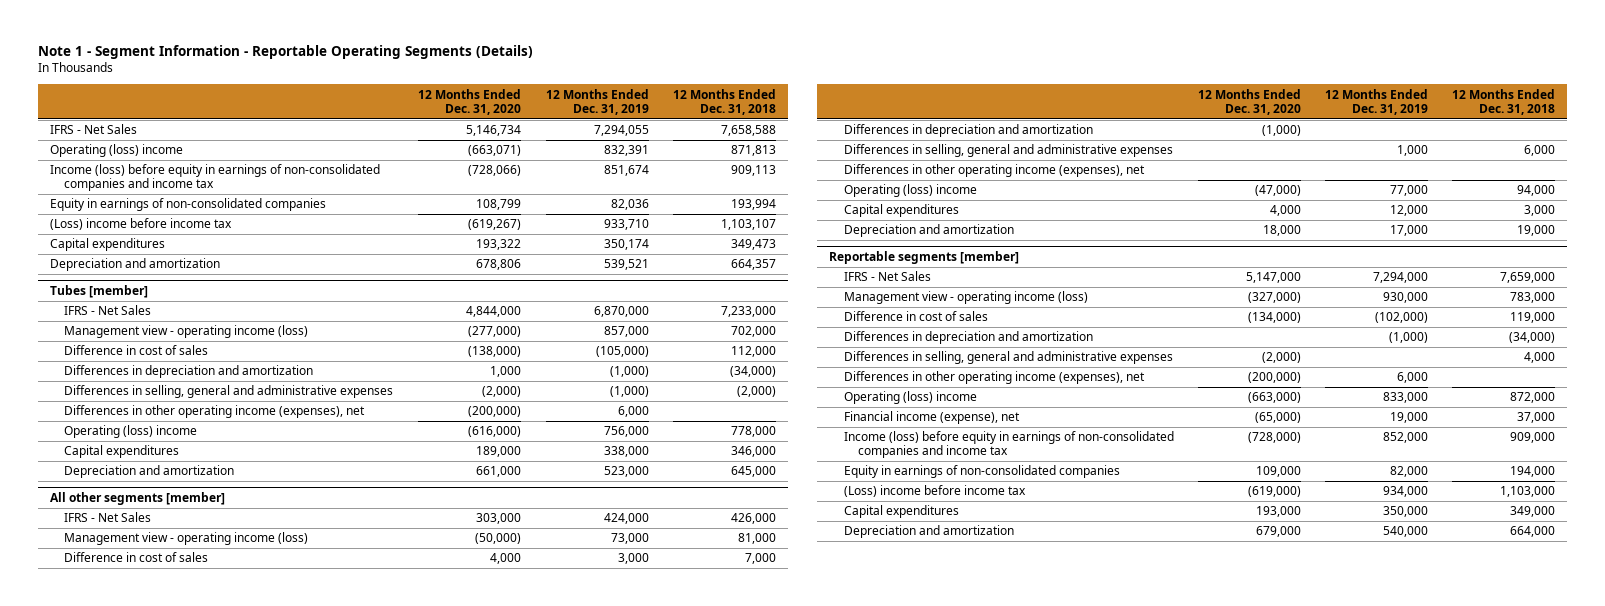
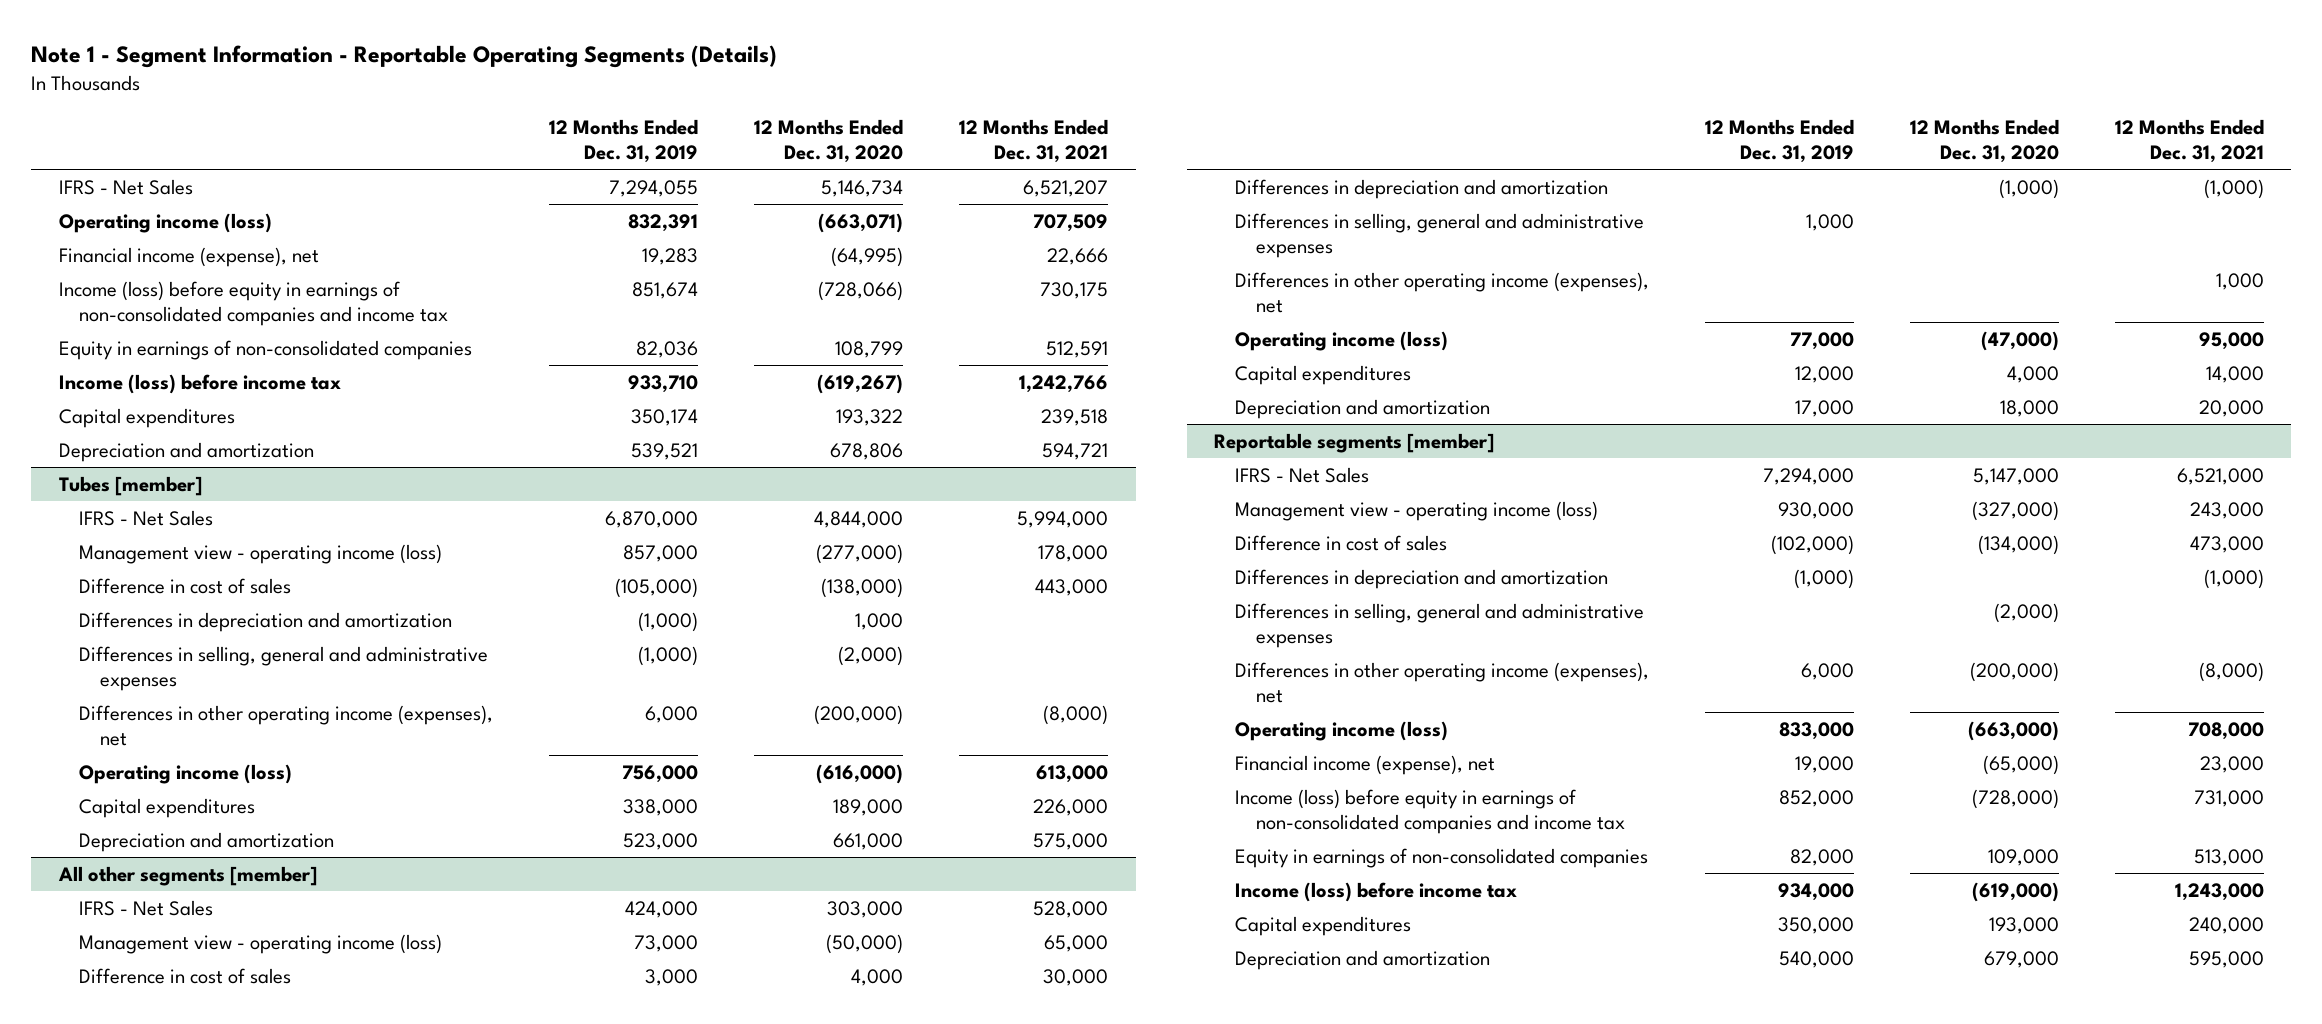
- | 12 Months Ended Dec. 31, 2020 | 12 Months Ended Dec. 31, 2019 | 12 Months Ended Dec. 31, 2018
+ | 12 Months Ended Dec. 31, 2019 | 12 Months Ended Dec. 31, 2020 | 12 Months Ended Dec. 31, 2021
- Operating (loss) income | (663,071) | 832,391 | 871,813
+ Operating income (loss) | 832,391 | (663,071) | 707,509
+ Financial income (expense), net | 19,283 | (64,995) | 22,666
- (Loss) income before income tax | (619,267) | 933,710 | 1,103,107
+ Income (loss) before income tax | 933,710 | (619,267) | 1,242,766
@ Tubes [member]
- Operating (loss) income | (616,000) | 756,000 | 778,000
+ Operating income (loss) | 756,000 | (616,000) | 613,000
@ All other segments [member]
- Operating (loss) income | (47,000) | 77,000 | 94,000
+ Operating income (loss) | 77,000 | (47,000) | 95,000
@ Reportable segments [member]
- Operating (loss) income | (663,000) | 833,000 | 872,000
+ Operating income (loss) | 833,000 | (663,000) | 708,000
- (Loss) income before income tax | (619,000) | 934,000 | 1,103,000
+ Income (loss) before income tax | 934,000 | (619,000) | 1,243,000

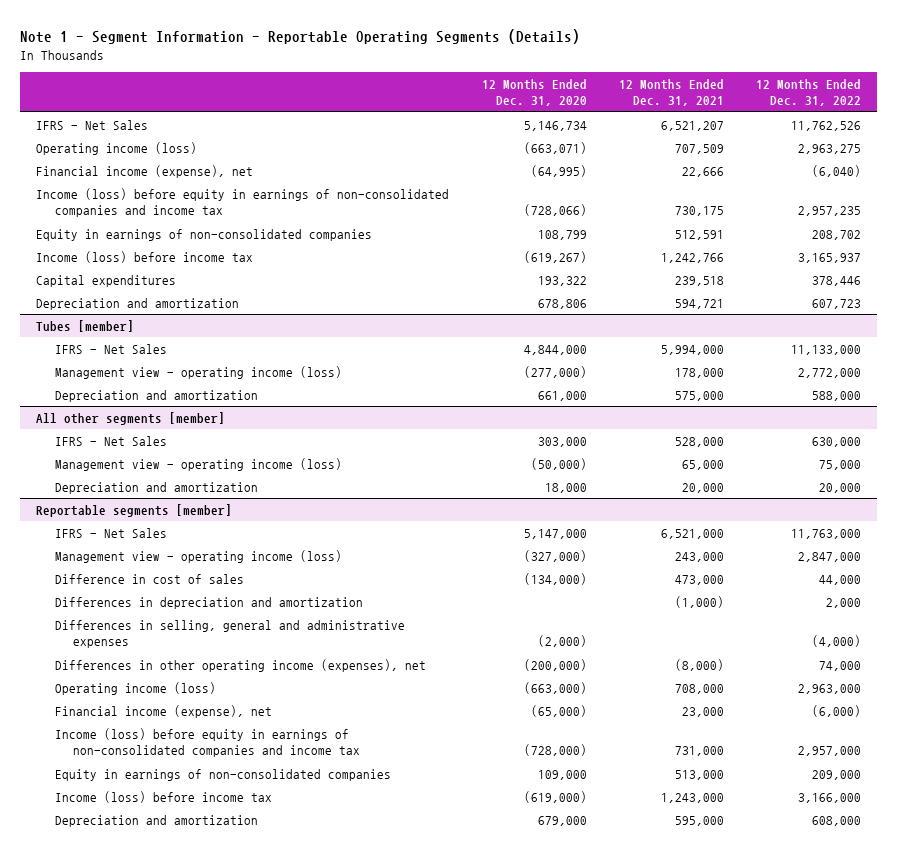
- | 12 Months Ended Dec. 31, 2019 | 12 Months Ended Dec. 31, 2020 | 12 Months Ended Dec. 31, 2021
+ | 12 Months Ended Dec. 31, 2020 | 12 Months Ended Dec. 31, 2021 | 12 Months Ended Dec. 31, 2022
@ Tubes [member]
- Difference in cost of sales | (105,000) | (138,000) | 443,000
- Differences in depreciation and amortization | (1,000) | 1,000 |
- Differences in selling, general and administrative expenses | (1,000) | (2,000) |
- Differences in other operating income (expenses), net | 6,000 | (200,000) | (8,000)
- Operating income (loss) | 756,000 | (616,000) | 613,000
- Capital expenditures | 338,000 | 189,000 | 226,000
@ All other segments [member]
- Difference in cost of sales | 3,000 | 4,000 | 30,000
- Differences in depreciation and amortization | | (1,000) | (1,000)
- Differences in selling, general and administrative expenses | 1,000 | |
- Differences in other operating income (expenses), net | | | 1,000
- Operating income (loss) | 77,000 | (47,000) | 95,000
- Capital expenditures | 12,000 | 4,000 | 14,000
@ Reportable segments [member]
- Capital expenditures | 350,000 | 193,000 | 240,000

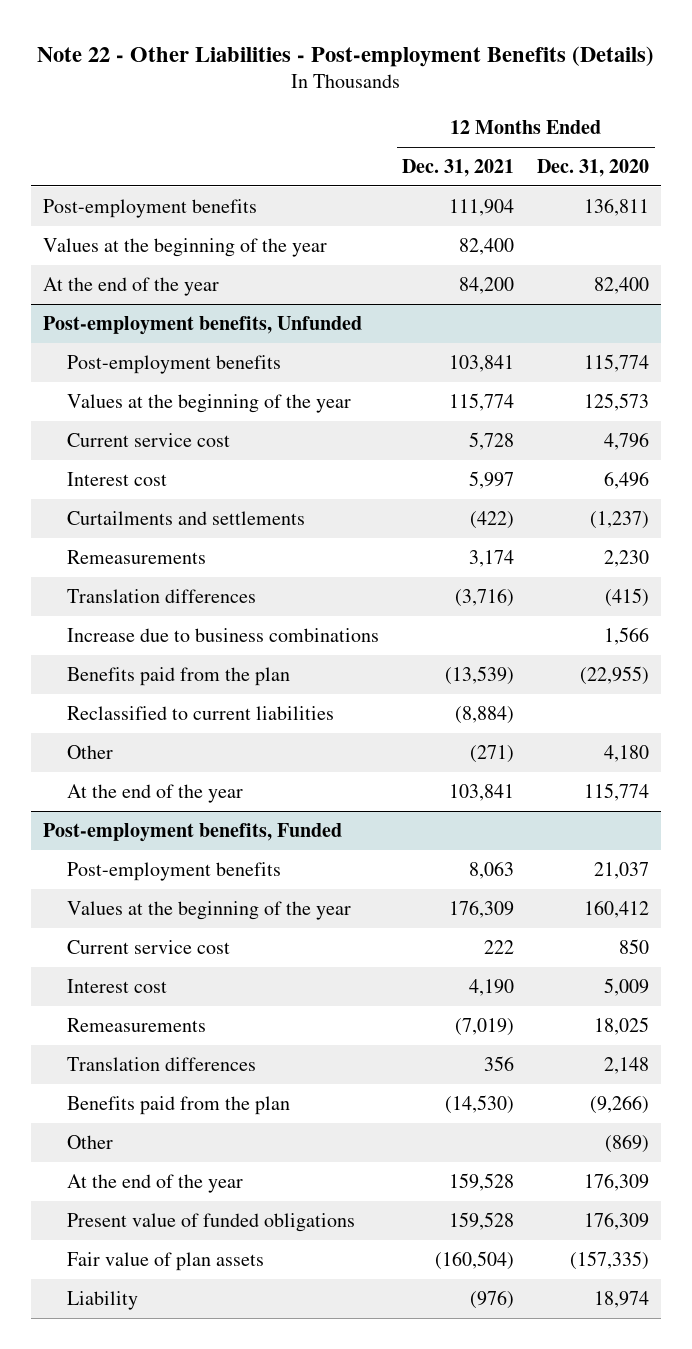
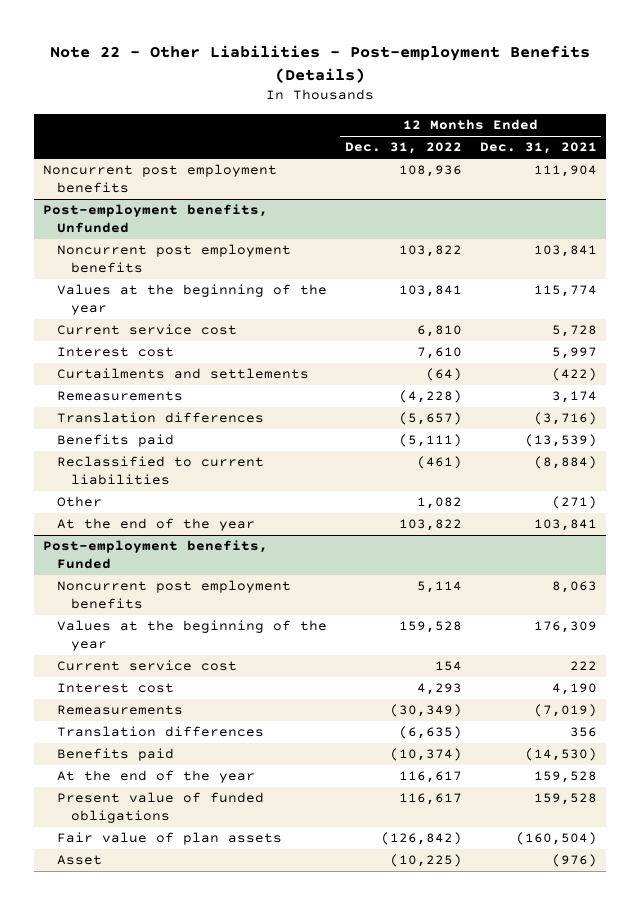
- | 12 Months Ended Dec. 31, 2021 | 12 Months Ended Dec. 31, 2020
+ | 12 Months Ended Dec. 31, 2022 | 12 Months Ended Dec. 31, 2021
- Post-employment benefits | 111,904 | 136,811
- Values at the beginning of the year | 82,400 |
- At the end of the year | 84,200 | 82,400
+ Noncurrent post employment benefits | 108,936 | 111,904
@ Post-employment benefits, Unfunded
- Post-employment benefits | 103,841 | 115,774
+ Noncurrent post employment benefits | 103,822 | 103,841
- Increase due to business combinations | | 1,566
- Benefits paid from the plan | (13,539) | (22,955)
+ Benefits paid | (5,111) | (13,539)
@ Post-employment benefits, Funded
- Post-employment benefits | 8,063 | 21,037
+ Noncurrent post employment benefits | 5,114 | 8,063
- Benefits paid from the plan | (14,530) | (9,266)
- Other | | (869)
+ Benefits paid | (10,374) | (14,530)
- Liability | (976) | 18,974
+ Asset | (10,225) | (976)

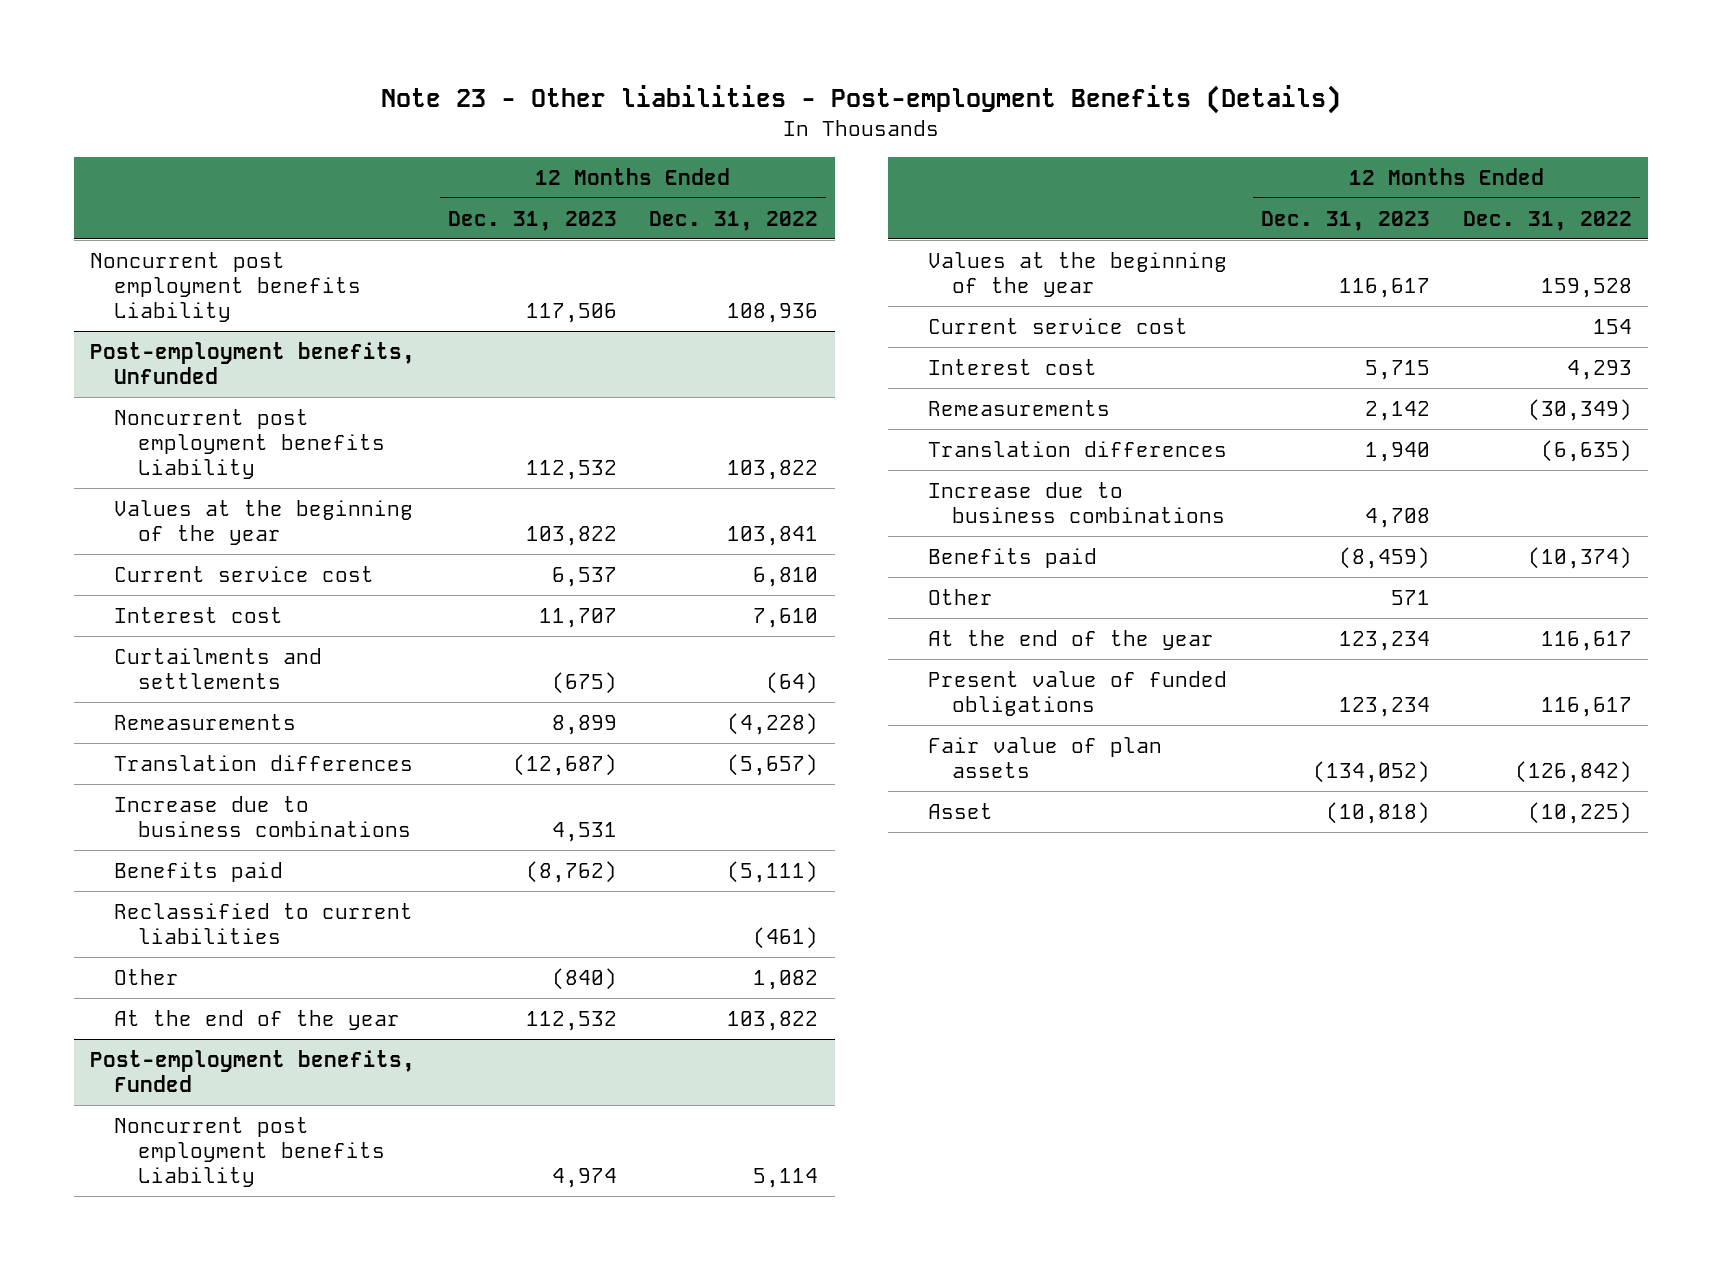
- Note 22 - Other Liabilities - Post-employment Benefits (Details)
+ Note 23 - Other liabilities - Post-employment Benefits (Details)
- | 12 Months Ended Dec. 31, 2022 | 12 Months Ended Dec. 31, 2021
+ | 12 Months Ended Dec. 31, 2023 | 12 Months Ended Dec. 31, 2022
- Noncurrent post employment benefits | 108,936 | 111,904
+ Noncurrent post employment benefits Liability | 117,506 | 108,936
@ Post-employment benefits, Unfunded
- Noncurrent post employment benefits | 103,822 | 103,841
+ Noncurrent post employment benefits Liability | 112,532 | 103,822
+ Increase due to business combinations | 4,531 |
@ Post-employment benefits, Funded
- Noncurrent post employment benefits | 5,114 | 8,063
+ Noncurrent post employment benefits Liability | 4,974 | 5,114
+ Increase due to business combinations | 4,708 |
+ Other | 571 |

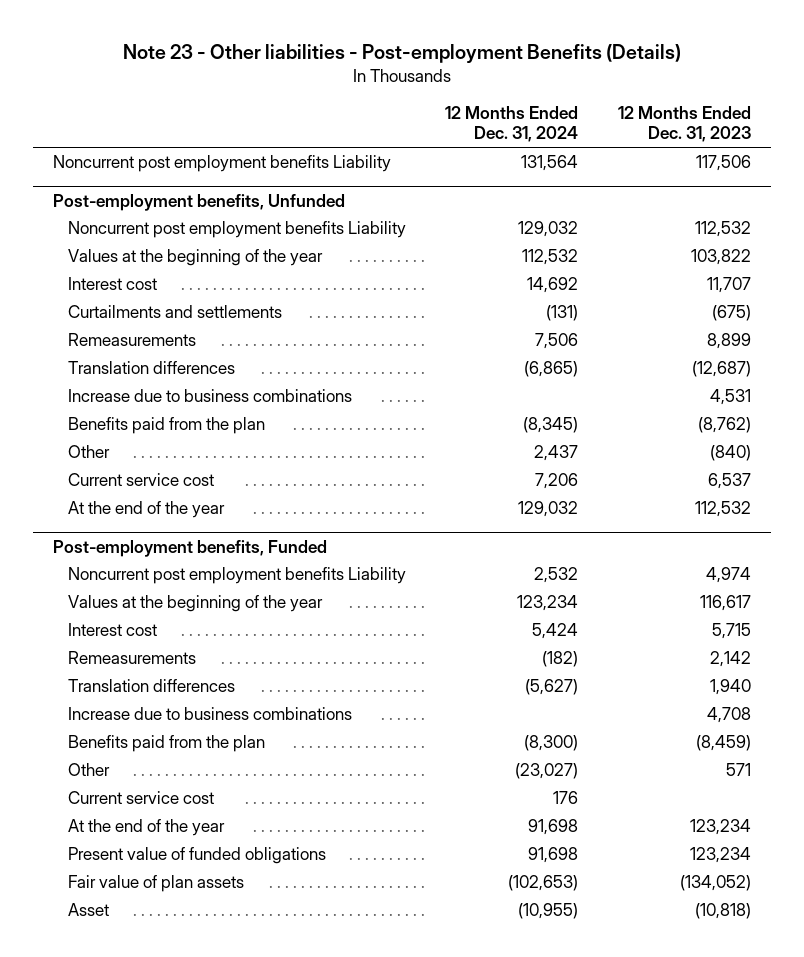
- | 12 Months Ended Dec. 31, 2023 | 12 Months Ended Dec. 31, 2022
+ | 12 Months Ended Dec. 31, 2024 | 12 Months Ended Dec. 31, 2023
@ Post-employment benefits, Unfunded
- Benefits paid | (8,762) | (5,111)
- Reclassified to current liabilities | | (461)
+ Benefits paid from the plan | (8,345) | (8,762)
moved down: Current service cost | 7,206 | 6,537
@ Post-employment benefits, Funded
- Benefits paid | (8,459) | (10,374)
+ Benefits paid from the plan | (8,300) | (8,459)
moved down: Current service cost | 176 |

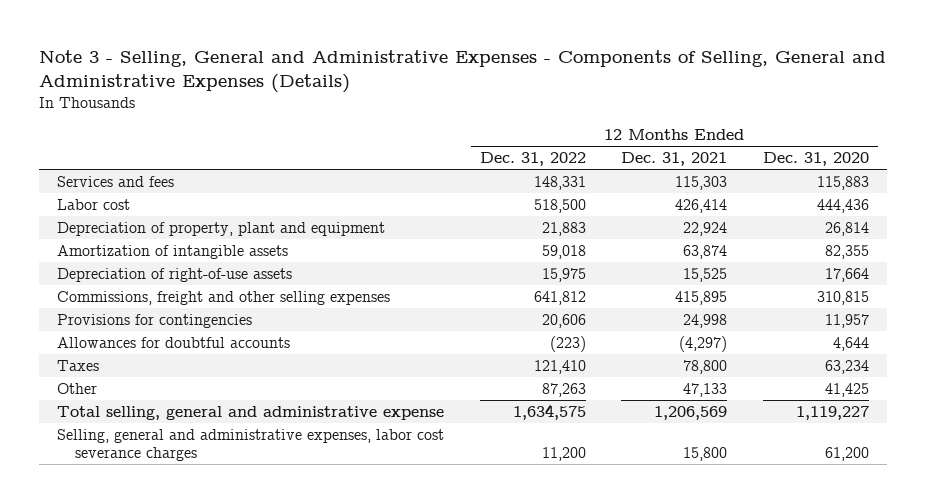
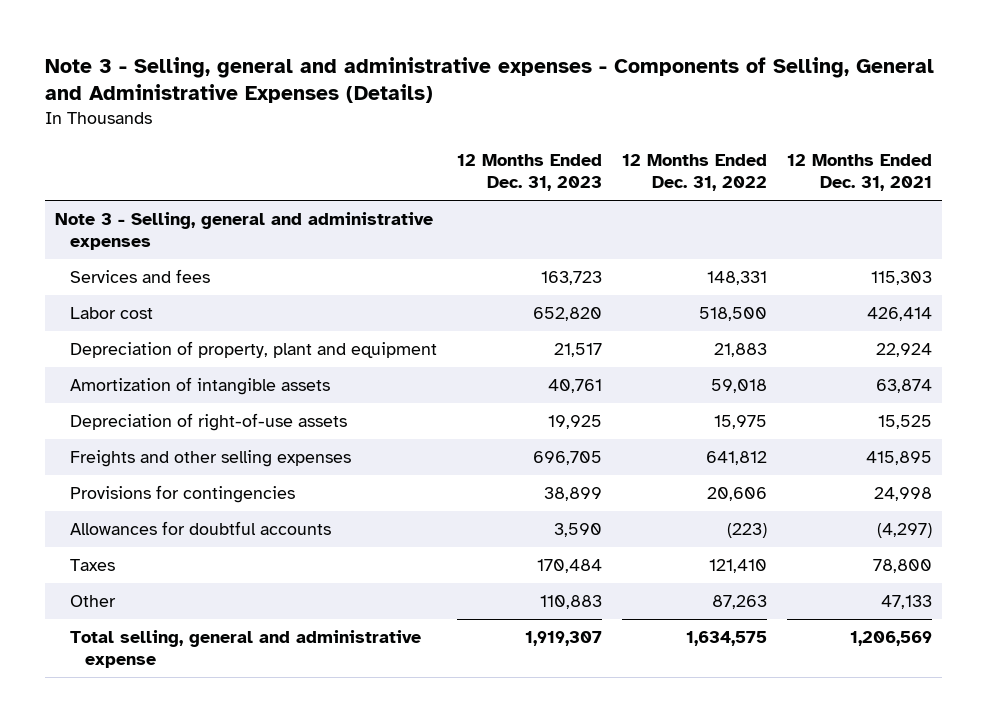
- Note 3 - Selling, General and Administrative Expenses - Components of Selling, General and Administrative Expenses (Details)
+ Note 3 - Selling, general and administrative expenses - Components of Selling, General and Administrative Expenses (Details)
- | 12 Months Ended Dec. 31, 2022 | 12 Months Ended Dec. 31, 2021 | 12 Months Ended Dec. 31, 2020
+ | 12 Months Ended Dec. 31, 2023 | 12 Months Ended Dec. 31, 2022 | 12 Months Ended Dec. 31, 2021
+ Note 3 - Selling, general and administrative expenses
- Commissions, freight and other selling expenses | 641,812 | 415,895 | 310,815
+ Freights and other selling expenses | 696,705 | 641,812 | 415,895
- Selling, general and administrative expenses, labor cost severance charges | 11,200 | 15,800 | 61,200

